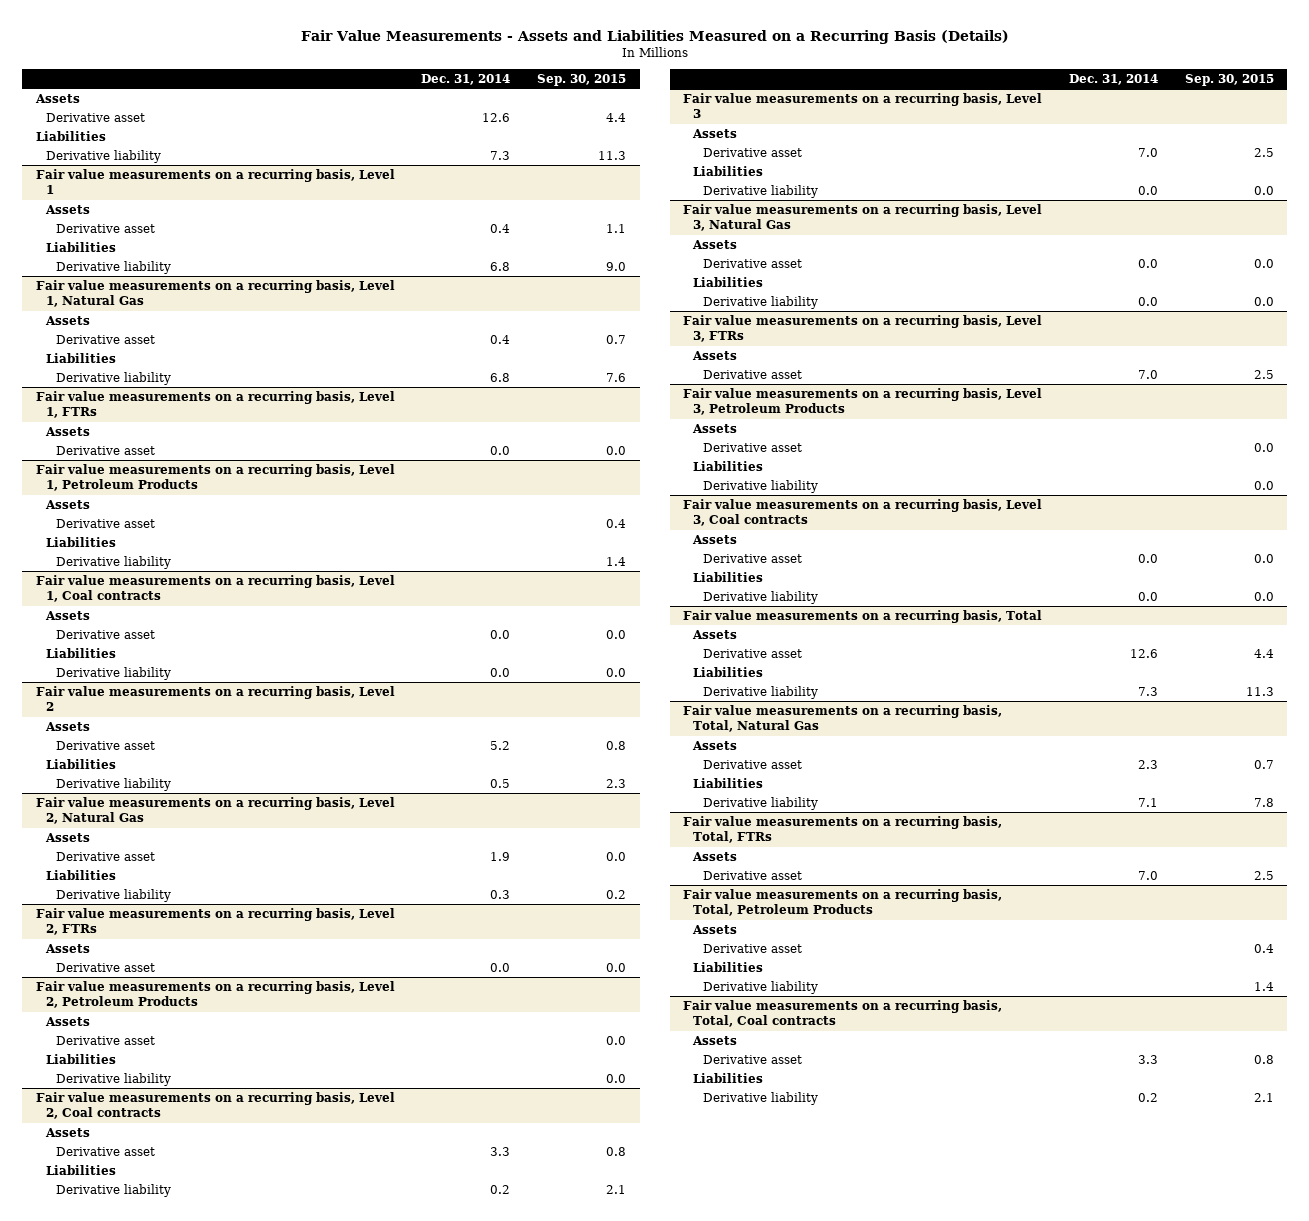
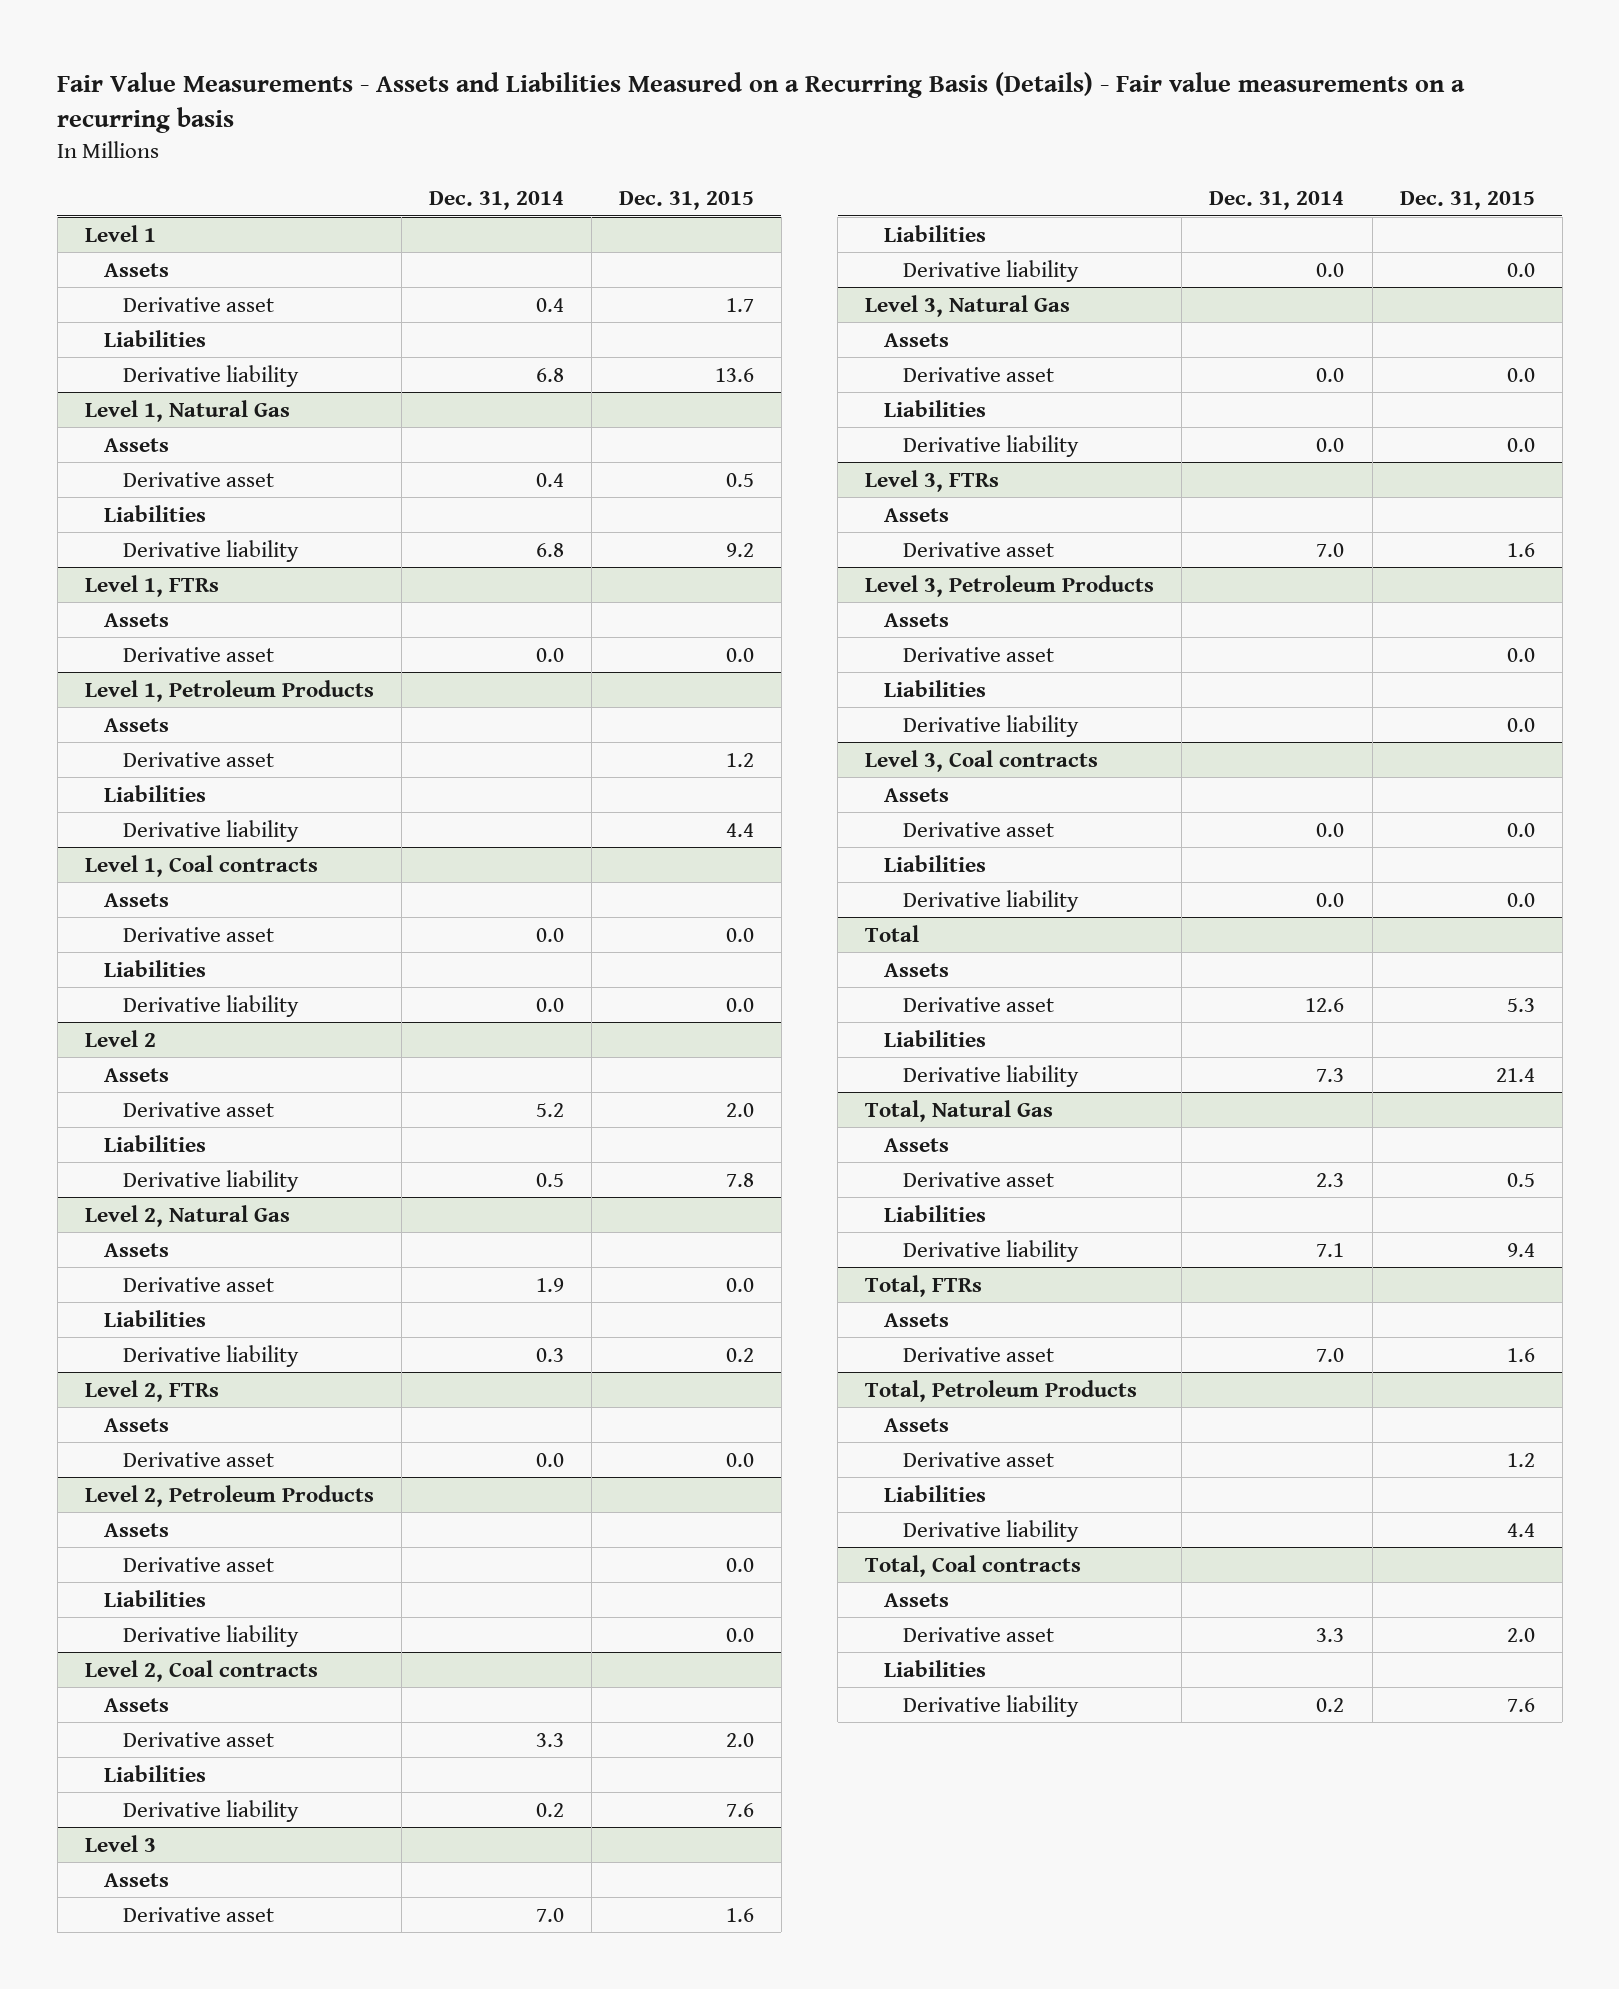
- Fair Value Measurements - Assets and Liabilities Measured on a Recurring Basis (Details)
+ Fair Value Measurements - Assets and Liabilities Measured on a Recurring Basis (Details) - Fair value measurements on a recurring basis
- | Dec. 31, 2014 | Sep. 30, 2015
+ | Dec. 31, 2014 | Dec. 31, 2015
- Assets
- Derivative asset | 12.6 | 4.4
- Liabilities
- Derivative liability | 7.3 | 11.3
- Fair value measurements on a recurring basis, Level 1
+ Level 1
- Fair value measurements on a recurring basis, Level 1, Natural Gas
+ Level 1, Natural Gas
- Fair value measurements on a recurring basis, Level 1, FTRs
+ Level 1, FTRs
- Fair value measurements on a recurring basis, Level 1, Petroleum Products
+ Level 1, Petroleum Products
- Fair value measurements on a recurring basis, Level 1, Coal contracts
+ Level 1, Coal contracts
- Fair value measurements on a recurring basis, Level 2
+ Level 2
- Fair value measurements on a recurring basis, Level 2, Natural Gas
+ Level 2, Natural Gas
- Fair value measurements on a recurring basis, Level 2, FTRs
+ Level 2, FTRs
- Fair value measurements on a recurring basis, Level 2, Petroleum Products
+ Level 2, Petroleum Products
- Fair value measurements on a recurring basis, Level 2, Coal contracts
+ Level 2, Coal contracts
- Fair value measurements on a recurring basis, Level 3
+ Level 3
- Fair value measurements on a recurring basis, Level 3, Natural Gas
+ Level 3, Natural Gas
- Fair value measurements on a recurring basis, Level 3, FTRs
+ Level 3, FTRs
- Fair value measurements on a recurring basis, Level 3, Petroleum Products
+ Level 3, Petroleum Products
- Fair value measurements on a recurring basis, Level 3, Coal contracts
+ Level 3, Coal contracts
- Fair value measurements on a recurring basis, Total
+ Total
- Fair value measurements on a recurring basis, Total, Natural Gas
+ Total, Natural Gas
- Fair value measurements on a recurring basis, Total, FTRs
+ Total, FTRs
- Fair value measurements on a recurring basis, Total, Petroleum Products
+ Total, Petroleum Products
- Fair value measurements on a recurring basis, Total, Coal contracts
+ Total, Coal contracts

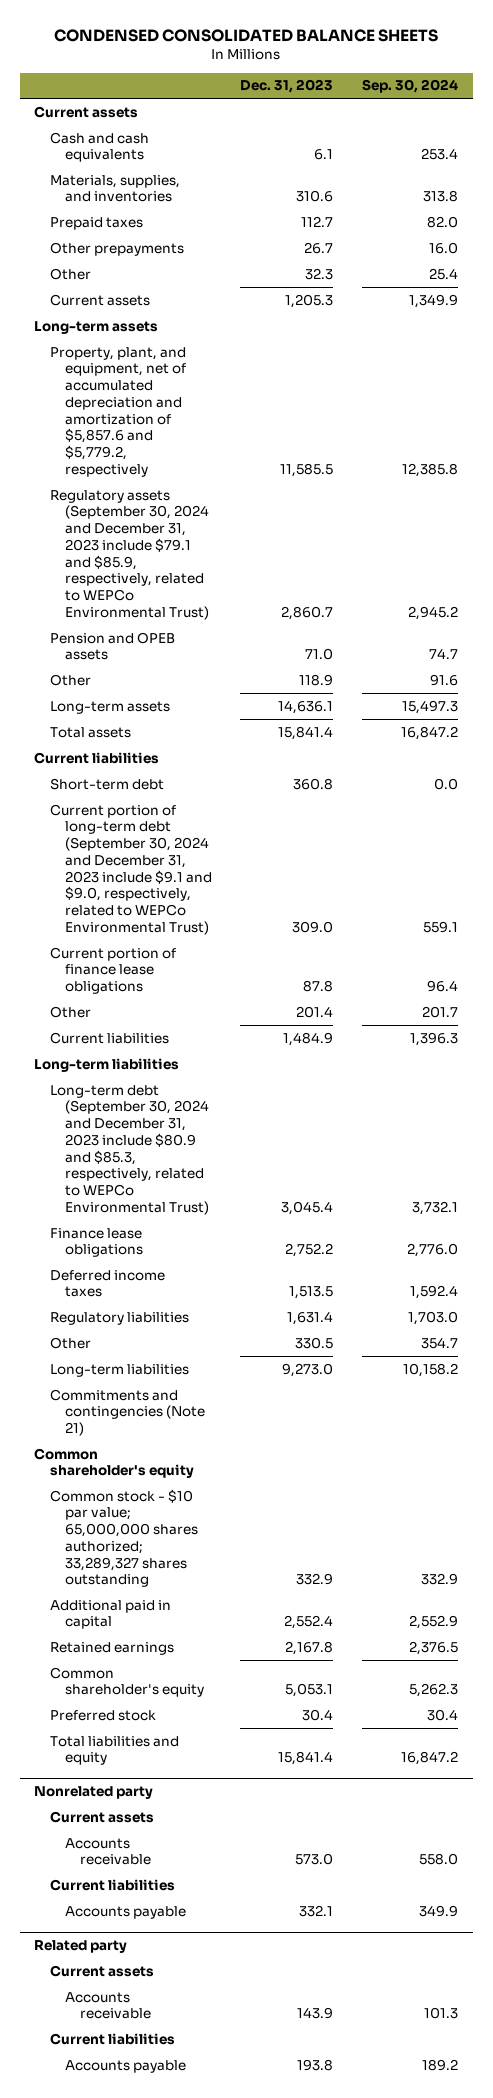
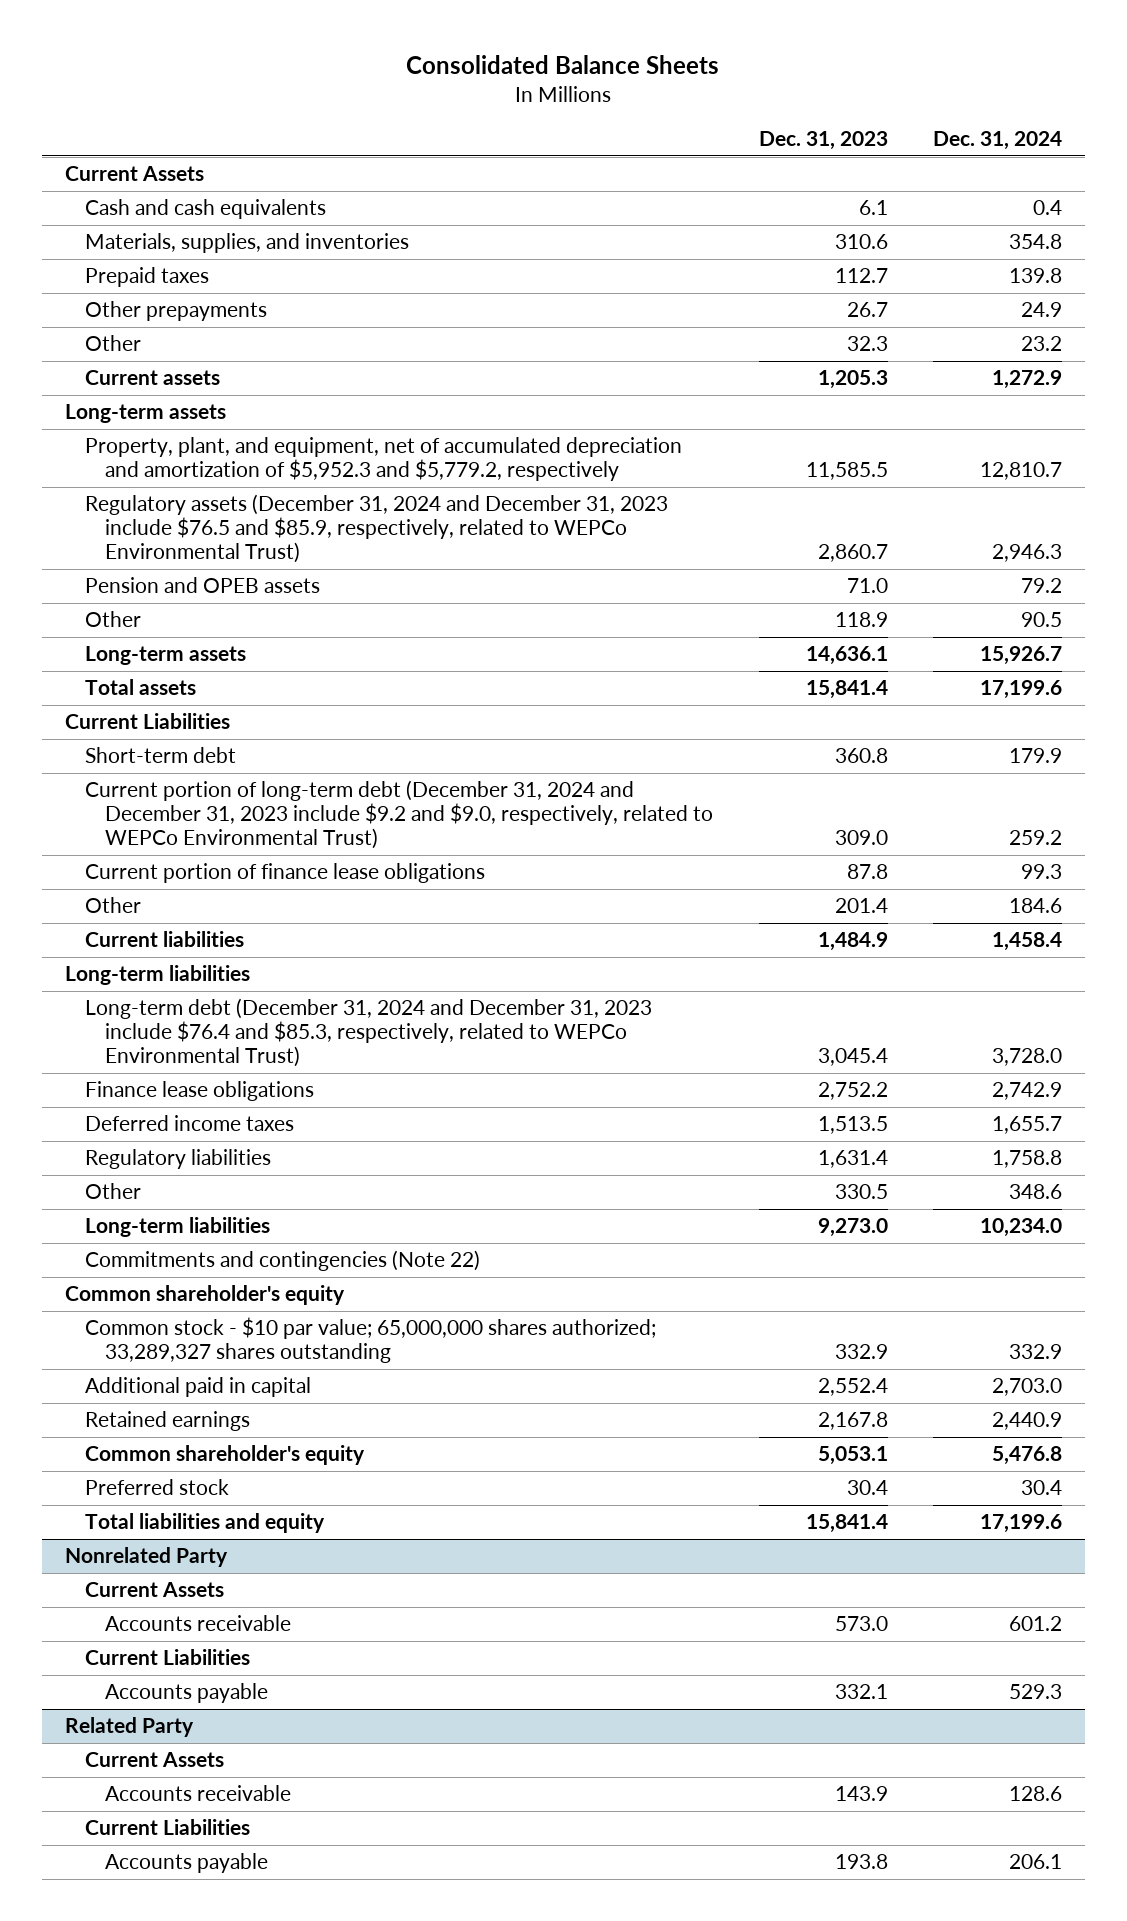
- CONDENSED CONSOLIDATED BALANCE SHEETS
+ Consolidated Balance Sheets
- | Dec. 31, 2023 | Sep. 30, 2024
+ | Dec. 31, 2023 | Dec. 31, 2024
- Current assets
+ Current Assets
- Property, plant, and equipment, net of accumulated depreciation and amortization of $5,857.6 and $5,779.2, respectively | 11,585.5 | 12,385.8
- Regulatory assets (September 30, 2024 and December 31, 2023 include $79.1 and $85.9, respectively, related to WEPCo Environmental Trust) | 2,860.7 | 2,945.2
+ Property, plant, and equipment, net of accumulated depreciation and amortization of $5,952.3 and $5,779.2, respectively | 11,585.5 | 12,810.7
+ Regulatory assets (December 31, 2024 and December 31, 2023 include $76.5 and $85.9, respectively, related to WEPCo Environmental Trust) | 2,860.7 | 2,946.3
- Current liabilities
+ Current Liabilities
- Current portion of long-term debt (September 30, 2024 and December 31, 2023 include $9.1 and $9.0, respectively, related to WEPCo Environmental Trust) | 309.0 | 559.1
+ Current portion of long-term debt (December 31, 2024 and December 31, 2023 include $9.2 and $9.0, respectively, related to WEPCo Environmental Trust) | 309.0 | 259.2
- Long-term debt (September 30, 2024 and December 31, 2023 include $80.9 and $85.3, respectively, related to WEPCo Environmental Trust) | 3,045.4 | 3,732.1
+ Long-term debt (December 31, 2024 and December 31, 2023 include $76.4 and $85.3, respectively, related to WEPCo Environmental Trust) | 3,045.4 | 3,728.0
- Commitments and contingencies (Note 21)
+ Commitments and contingencies (Note 22)
- Nonrelated party
- Current assets
+ Nonrelated Party
+ Current Assets
- Current liabilities
+ Current Liabilities
- Related party
- Current assets
+ Related Party
+ Current Assets
- Current liabilities
+ Current Liabilities

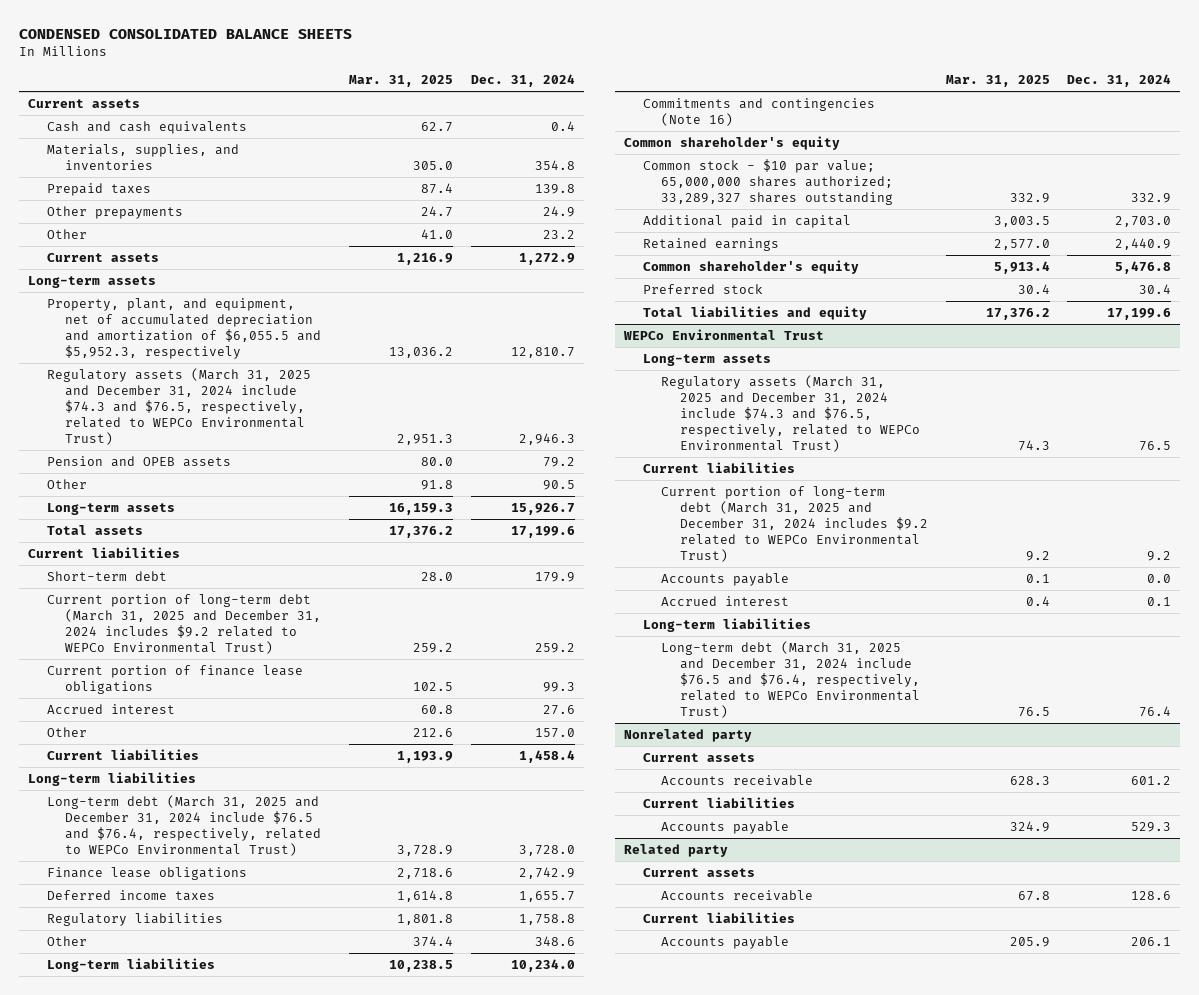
- Consolidated Balance Sheets
+ CONDENSED CONSOLIDATED BALANCE SHEETS
- | Dec. 31, 2023 | Dec. 31, 2024
+ | Mar. 31, 2025 | Dec. 31, 2024
- Current Assets
+ Current assets
- Property, plant, and equipment, net of accumulated depreciation and amortization of $5,952.3 and $5,779.2, respectively | 11,585.5 | 12,810.7
- Regulatory assets (December 31, 2024 and December 31, 2023 include $76.5 and $85.9, respectively, related to WEPCo Environmental Trust) | 2,860.7 | 2,946.3
+ Property, plant, and equipment, net of accumulated depreciation and amortization of $6,055.5 and $5,952.3, respectively | 13,036.2 | 12,810.7
+ Regulatory assets (March 31, 2025 and December 31, 2024 include $74.3 and $76.5, respectively, related to WEPCo Environmental Trust) | 2,951.3 | 2,946.3
- Current Liabilities
+ Current liabilities
- Current portion of long-term debt (December 31, 2024 and December 31, 2023 include $9.2 and $9.0, respectively, related to WEPCo Environmental Trust) | 309.0 | 259.2
+ Current portion of long-term debt (March 31, 2025 and December 31, 2024 includes $9.2 related to WEPCo Environmental Trust) | 259.2 | 259.2
- Other | 201.4 | 184.6
+ Accrued interest | 60.8 | 27.6
+ Other | 212.6 | 157.0
- Long-term debt (December 31, 2024 and December 31, 2023 include $76.4 and $85.3, respectively, related to WEPCo Environmental Trust) | 3,045.4 | 3,728.0
+ Long-term debt (March 31, 2025 and December 31, 2024 include $76.5 and $76.4, respectively, related to WEPCo Environmental Trust) | 3,728.9 | 3,728.0
- Commitments and contingencies (Note 22)
+ Commitments and contingencies (Note 16)
- Nonrelated Party
- Current Assets
+ WEPCo Environmental Trust
+ Long-term assets
+ Regulatory assets (March 31, 2025 and December 31, 2024 include $74.3 and $76.5, respectively, related to WEPCo Environmental Trust) | 74.3 | 76.5
+ Current liabilities
+ Current portion of long-term debt (March 31, 2025 and December 31, 2024 includes $9.2 related to WEPCo Environmental Trust) | 9.2 | 9.2
+ Accounts payable | 0.1 | 0.0
+ Accrued interest | 0.4 | 0.1
+ Long-term liabilities
+ Long-term debt (March 31, 2025 and December 31, 2024 include $76.5 and $76.4, respectively, related to WEPCo Environmental Trust) | 76.5 | 76.4
+ Nonrelated party
+ Current assets
- Current Liabilities
+ Current liabilities
- Related Party
- Current Assets
+ Related party
+ Current assets
- Current Liabilities
+ Current liabilities

